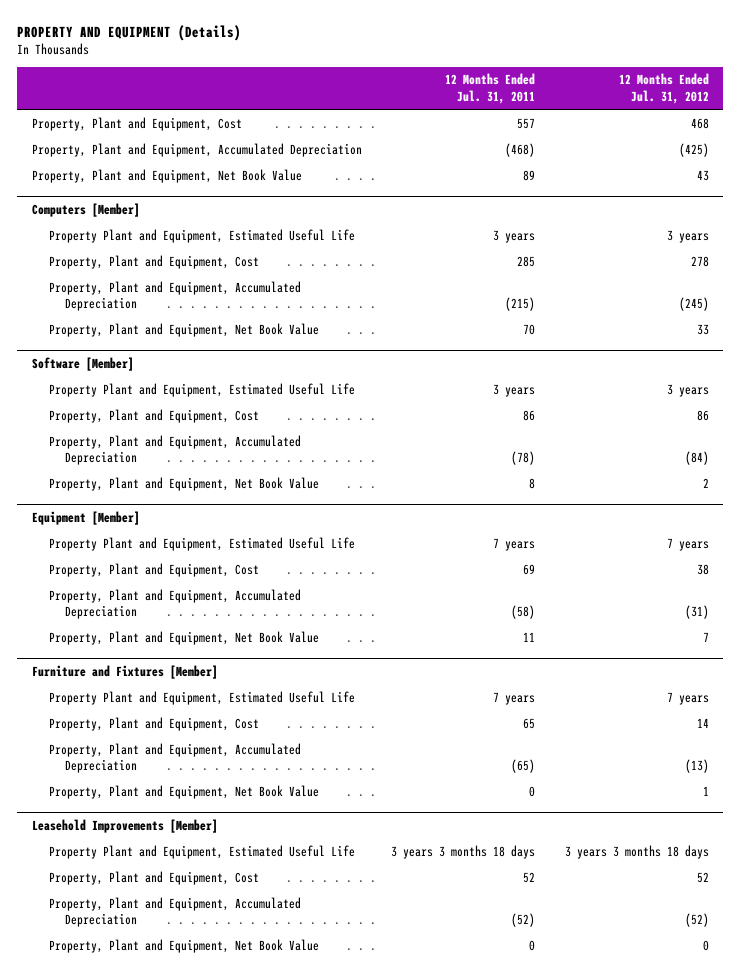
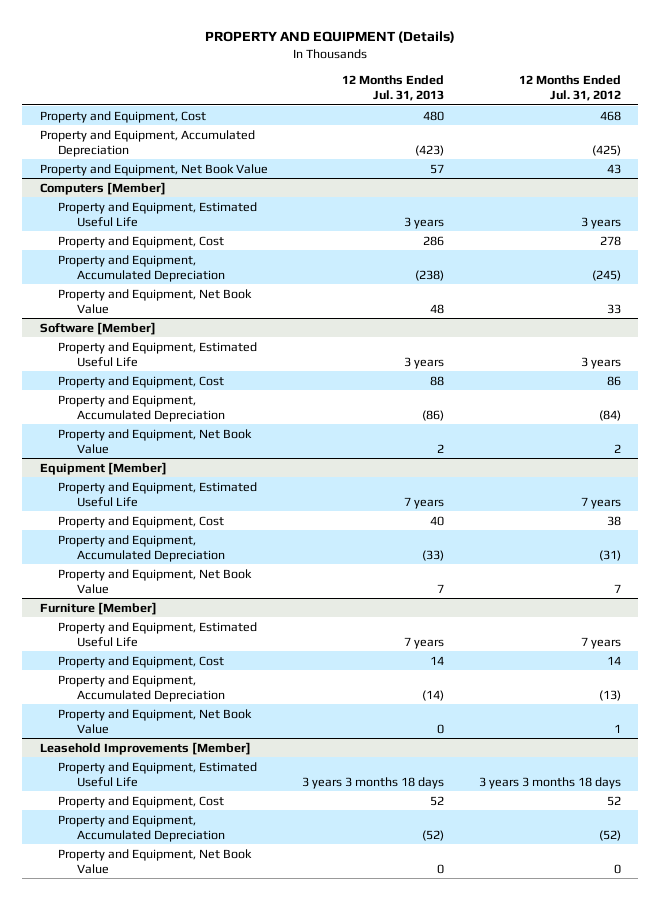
- | 12 Months Ended Jul. 31, 2011 | 12 Months Ended Jul. 31, 2012
+ | 12 Months Ended Jul. 31, 2013 | 12 Months Ended Jul. 31, 2012
- Property, Plant and Equipment, Cost | 557 | 468
- Property, Plant and Equipment, Accumulated Depreciation | (468) | (425)
- Property, Plant and Equipment, Net Book Value | 89 | 43
+ Property and Equipment, Cost | 480 | 468
+ Property and Equipment, Accumulated Depreciation | (423) | (425)
+ Property and Equipment, Net Book Value | 57 | 43
@ Computers [Member]
- Property Plant and Equipment, Estimated Useful Life | 3 years | 3 years
- Property, Plant and Equipment, Cost | 285 | 278
- Property, Plant and Equipment, Accumulated Depreciation | (215) | (245)
- Property, Plant and Equipment, Net Book Value | 70 | 33
+ Property and Equipment, Estimated Useful Life | 3 years | 3 years
+ Property and Equipment, Cost | 286 | 278
+ Property and Equipment, Accumulated Depreciation | (238) | (245)
+ Property and Equipment, Net Book Value | 48 | 33
@ Software [Member]
- Property Plant and Equipment, Estimated Useful Life | 3 years | 3 years
- Property, Plant and Equipment, Cost | 86 | 86
- Property, Plant and Equipment, Accumulated Depreciation | (78) | (84)
- Property, Plant and Equipment, Net Book Value | 8 | 2
+ Property and Equipment, Estimated Useful Life | 3 years | 3 years
+ Property and Equipment, Cost | 88 | 86
+ Property and Equipment, Accumulated Depreciation | (86) | (84)
+ Property and Equipment, Net Book Value | 2 | 2
@ Equipment [Member]
- Property Plant and Equipment, Estimated Useful Life | 7 years | 7 years
- Property, Plant and Equipment, Cost | 69 | 38
- Property, Plant and Equipment, Accumulated Depreciation | (58) | (31)
- Property, Plant and Equipment, Net Book Value | 11 | 7
- Furniture and Fixtures [Member]
- Property Plant and Equipment, Estimated Useful Life | 7 years | 7 years
- Property, Plant and Equipment, Cost | 65 | 14
- Property, Plant and Equipment, Accumulated Depreciation | (65) | (13)
- Property, Plant and Equipment, Net Book Value | 0 | 1
@ Equipment [Member]
+ Property and Equipment, Estimated Useful Life | 7 years | 7 years
+ Property and Equipment, Cost | 40 | 38
+ Property and Equipment, Accumulated Depreciation | (33) | (31)
+ Property and Equipment, Net Book Value | 7 | 7
+ Furniture [Member]
+ Property and Equipment, Estimated Useful Life | 7 years | 7 years
+ Property and Equipment, Cost | 14 | 14
+ Property and Equipment, Accumulated Depreciation | (14) | (13)
+ Property and Equipment, Net Book Value | 0 | 1
@ Leasehold Improvements [Member]
- Property Plant and Equipment, Estimated Useful Life | 3 years 3 months 18 days | 3 years 3 months 18 days
- Property, Plant and Equipment, Cost | 52 | 52
- Property, Plant and Equipment, Accumulated Depreciation | (52) | (52)
- Property, Plant and Equipment, Net Book Value | 0 | 0
+ Property and Equipment, Estimated Useful Life | 3 years 3 months 18 days | 3 years 3 months 18 days
+ Property and Equipment, Cost | 52 | 52
+ Property and Equipment, Accumulated Depreciation | (52) | (52)
+ Property and Equipment, Net Book Value | 0 | 0

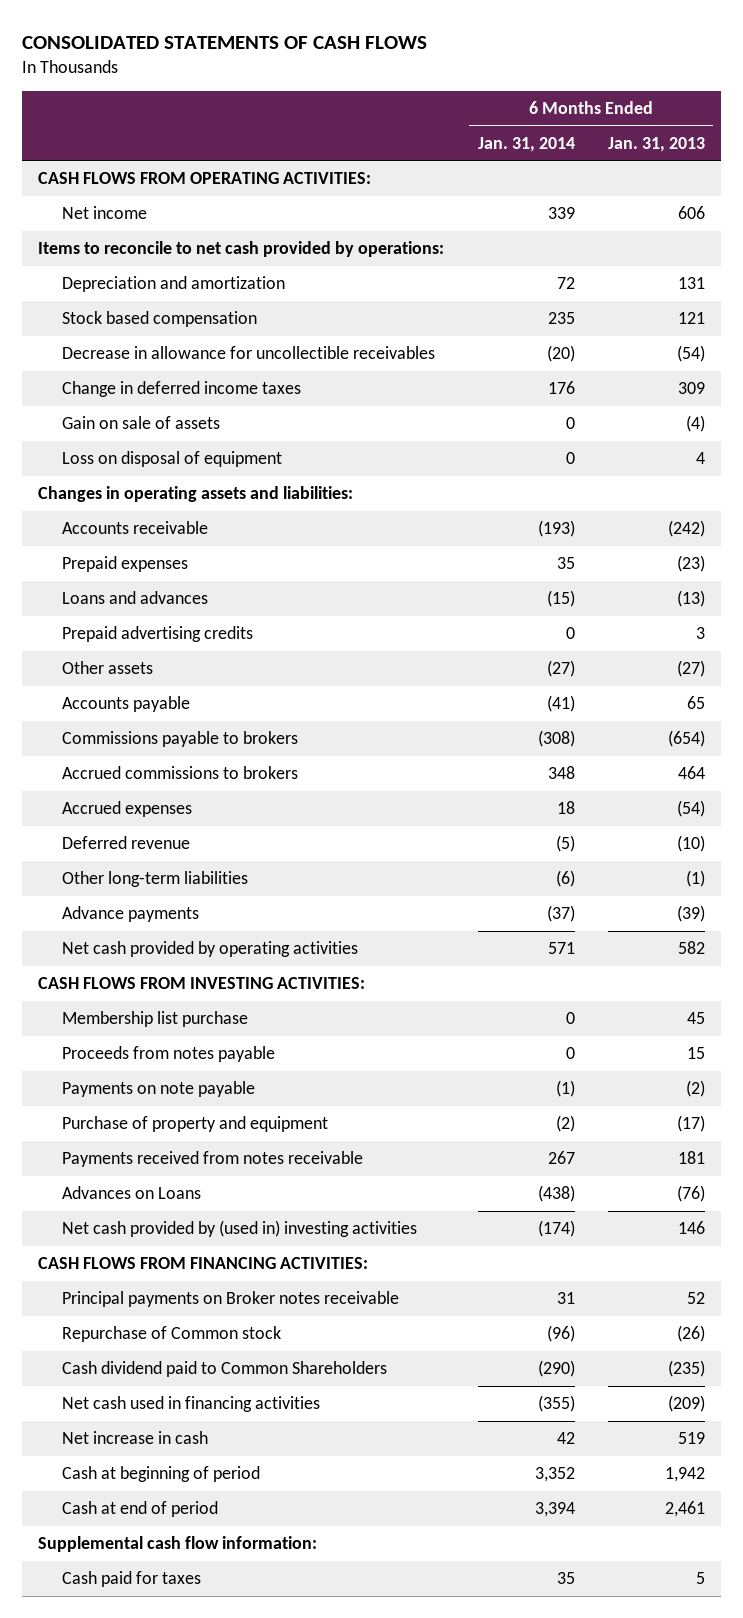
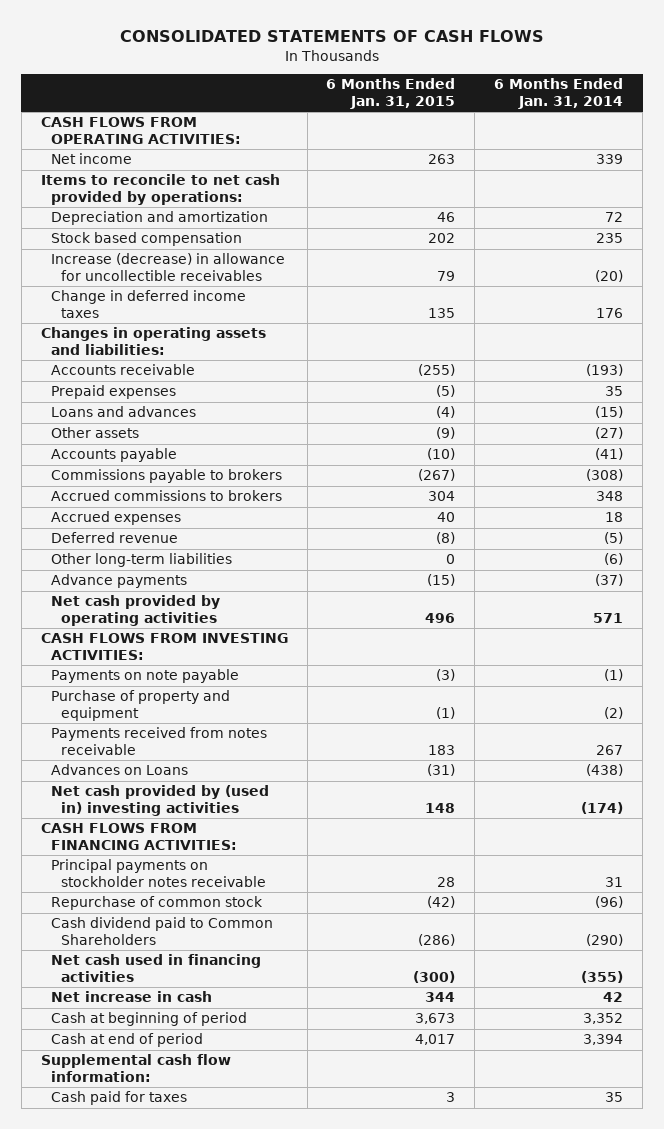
- | 6 Months Ended Jan. 31, 2014 | 6 Months Ended Jan. 31, 2013
+ | 6 Months Ended Jan. 31, 2015 | 6 Months Ended Jan. 31, 2014
- Decrease in allowance for uncollectible receivables | (20) | (54)
+ Increase (decrease) in allowance for uncollectible receivables | 79 | (20)
- Gain on sale of assets | 0 | (4)
- Loss on disposal of equipment | 0 | 4
- Prepaid advertising credits | 0 | 3
- Membership list purchase | 0 | 45
- Proceeds from notes payable | 0 | 15
- Principal payments on Broker notes receivable | 31 | 52
- Repurchase of Common stock | (96) | (26)
+ Principal payments on stockholder notes receivable | 28 | 31
+ Repurchase of common stock | (42) | (96)

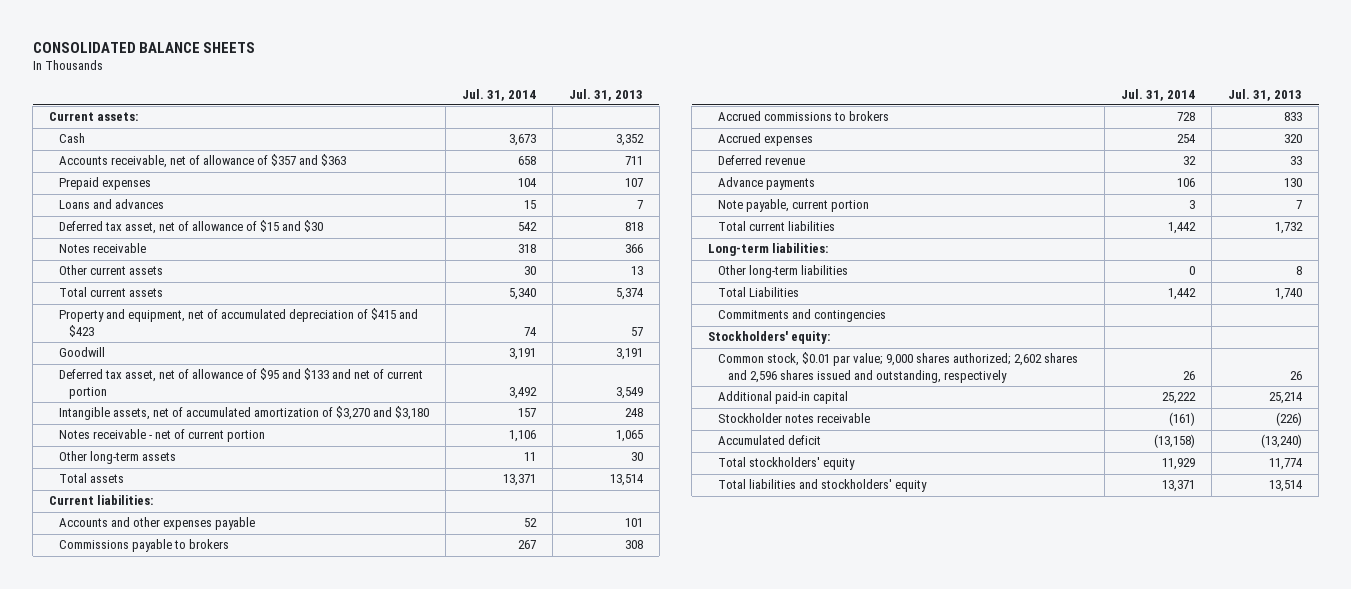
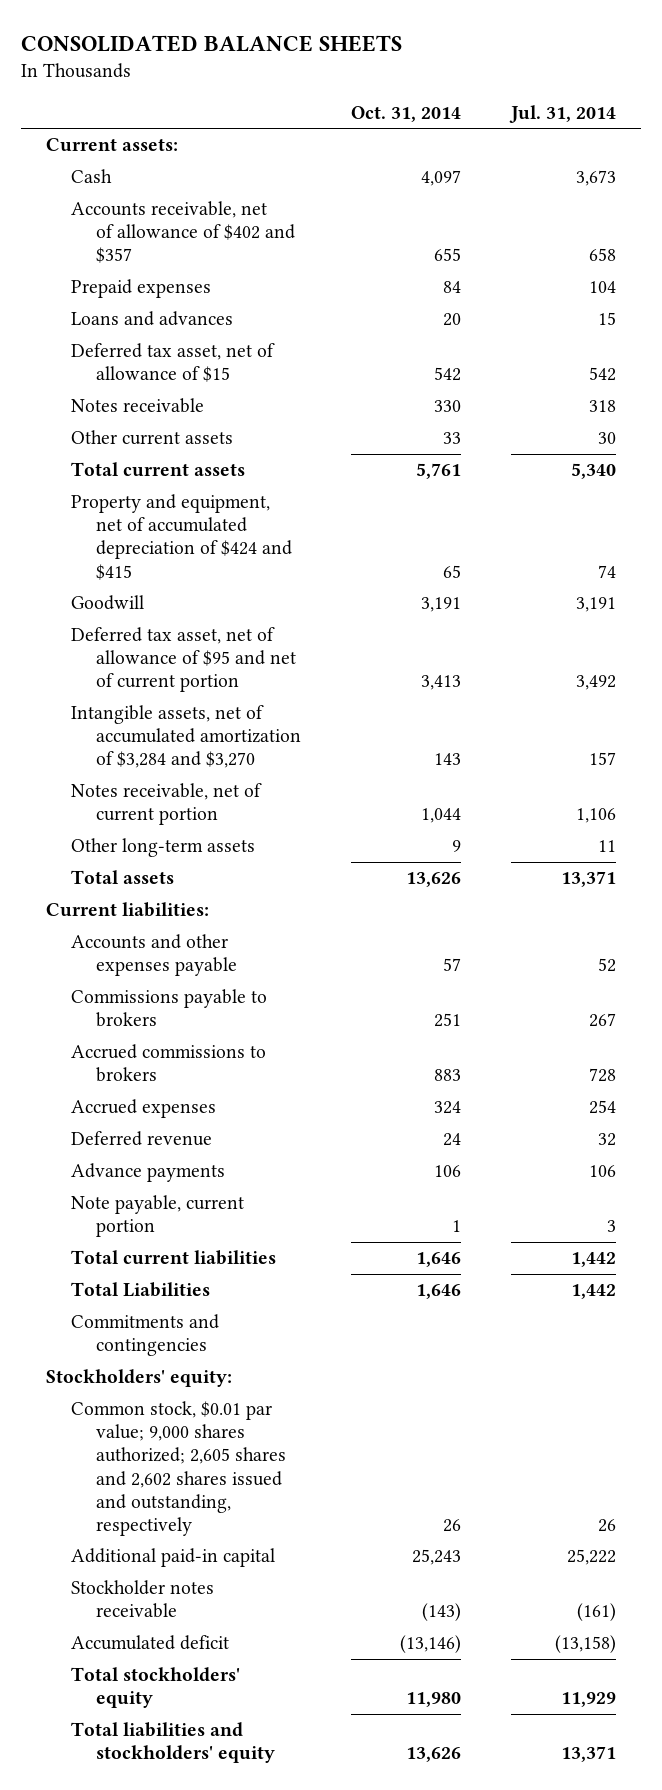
- | Jul. 31, 2014 | Jul. 31, 2013
+ | Oct. 31, 2014 | Jul. 31, 2014
- Accounts receivable, net of allowance of $357 and $363 | 658 | 711
+ Accounts receivable, net of allowance of $402 and $357 | 655 | 658
- Deferred tax asset, net of allowance of $15 and $30 | 542 | 818
+ Deferred tax asset, net of allowance of $15 | 542 | 542
- Property and equipment, net of accumulated depreciation of $415 and $423 | 74 | 57
+ Property and equipment, net of accumulated depreciation of $424 and $415 | 65 | 74
- Deferred tax asset, net of allowance of $95 and $133 and net of current portion | 3,492 | 3,549
- Intangible assets, net of accumulated amortization of $3,270 and $3,180 | 157 | 248
- Notes receivable - net of current portion | 1,106 | 1,065
+ Deferred tax asset, net of allowance of $95 and net of current portion | 3,413 | 3,492
+ Intangible assets, net of accumulated amortization of $3,284 and $3,270 | 143 | 157
+ Notes receivable, net of current portion | 1,044 | 1,106
- Long-term liabilities:
- Other long-term liabilities | 0 | 8
- Common stock, $0.01 par value; 9,000 shares authorized; 2,602 shares and 2,596 shares issued and outstanding, respectively | 26 | 26
+ Common stock, $0.01 par value; 9,000 shares authorized; 2,605 shares and 2,602 shares issued and outstanding, respectively | 26 | 26

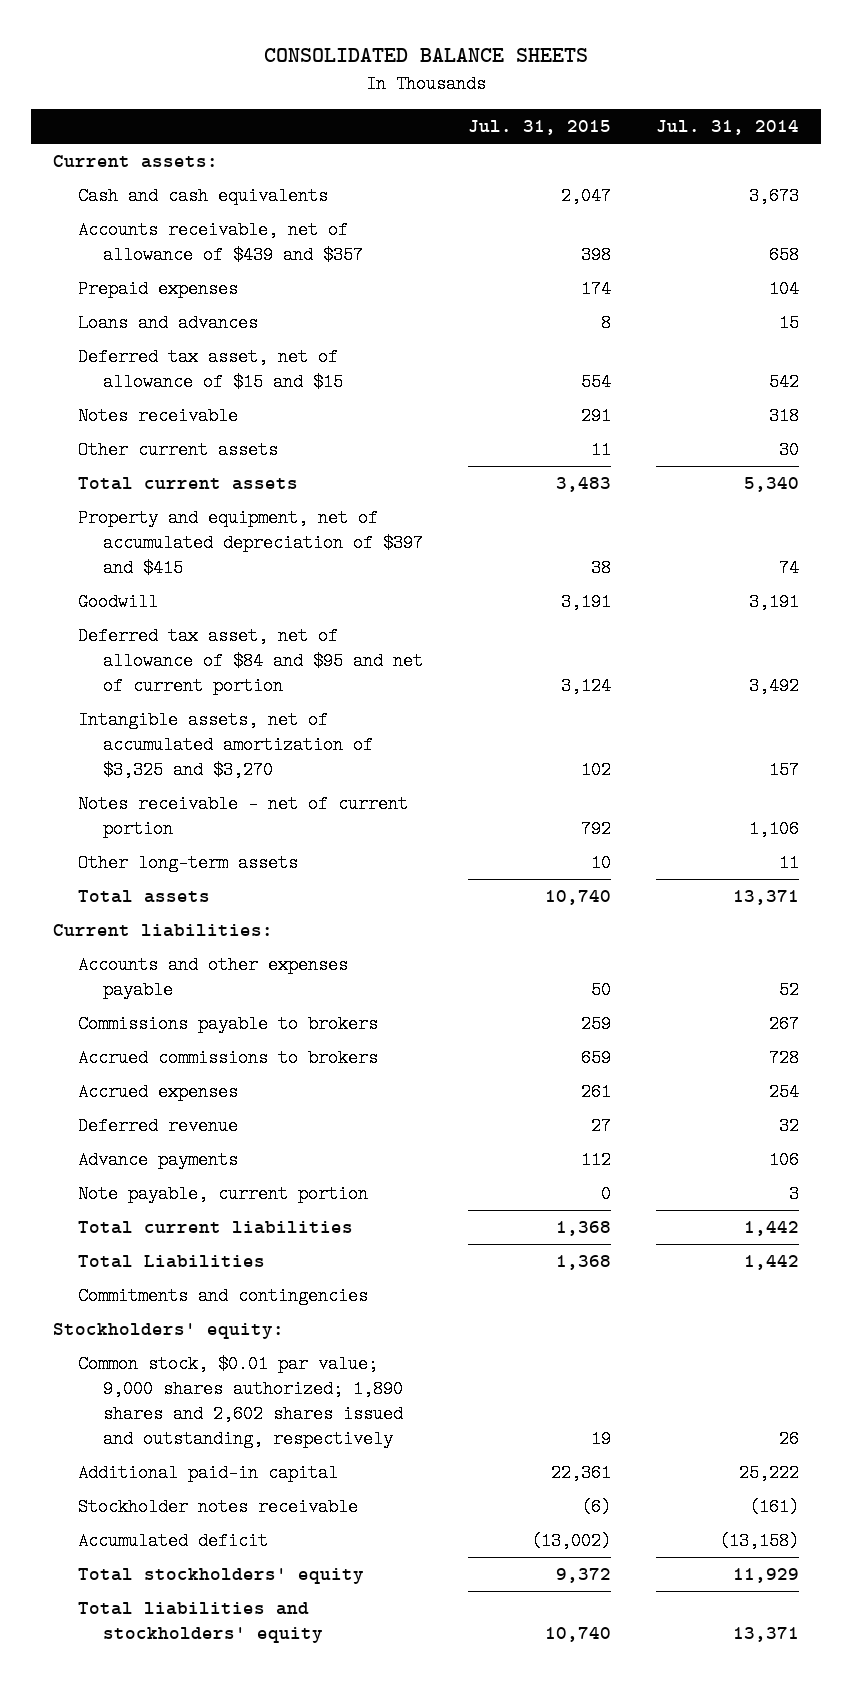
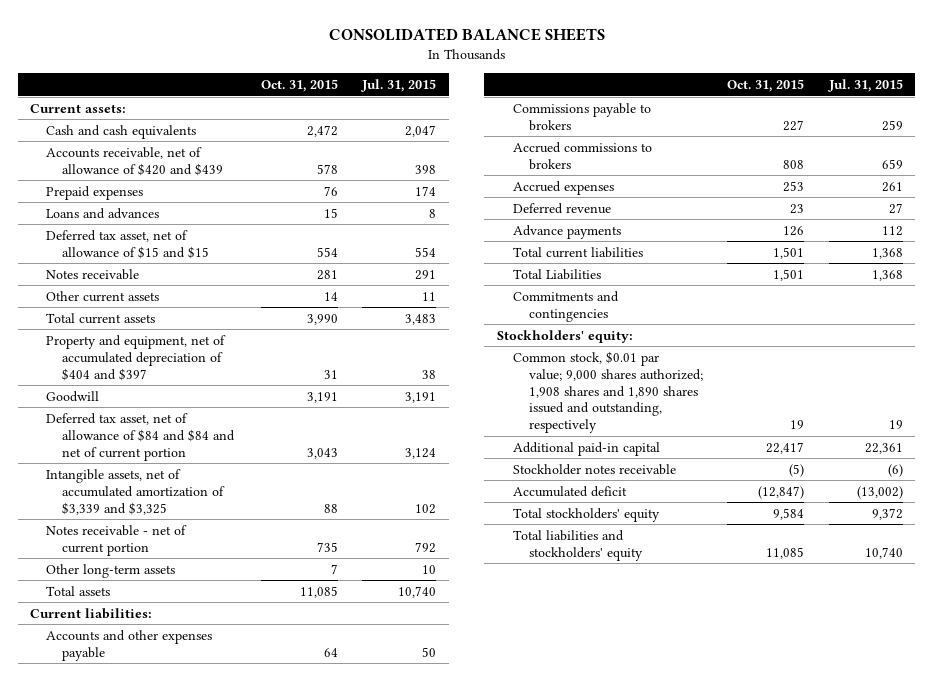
- | Jul. 31, 2015 | Jul. 31, 2014
+ | Oct. 31, 2015 | Jul. 31, 2015
- Accounts receivable, net of allowance of $439 and $357 | 398 | 658
+ Accounts receivable, net of allowance of $420 and $439 | 578 | 398
- Property and equipment, net of accumulated depreciation of $397 and $415 | 38 | 74
+ Property and equipment, net of accumulated depreciation of $404 and $397 | 31 | 38
- Deferred tax asset, net of allowance of $84 and $95 and net of current portion | 3,124 | 3,492
- Intangible assets, net of accumulated amortization of $3,325 and $3,270 | 102 | 157
+ Deferred tax asset, net of allowance of $84 and $84 and net of current portion | 3,043 | 3,124
+ Intangible assets, net of accumulated amortization of $3,339 and $3,325 | 88 | 102
- Note payable, current portion | 0 | 3
- Common stock, $0.01 par value; 9,000 shares authorized; 1,890 shares and 2,602 shares issued and outstanding, respectively | 19 | 26
+ Common stock, $0.01 par value; 9,000 shares authorized; 1,908 shares and 1,890 shares issued and outstanding, respectively | 19 | 19

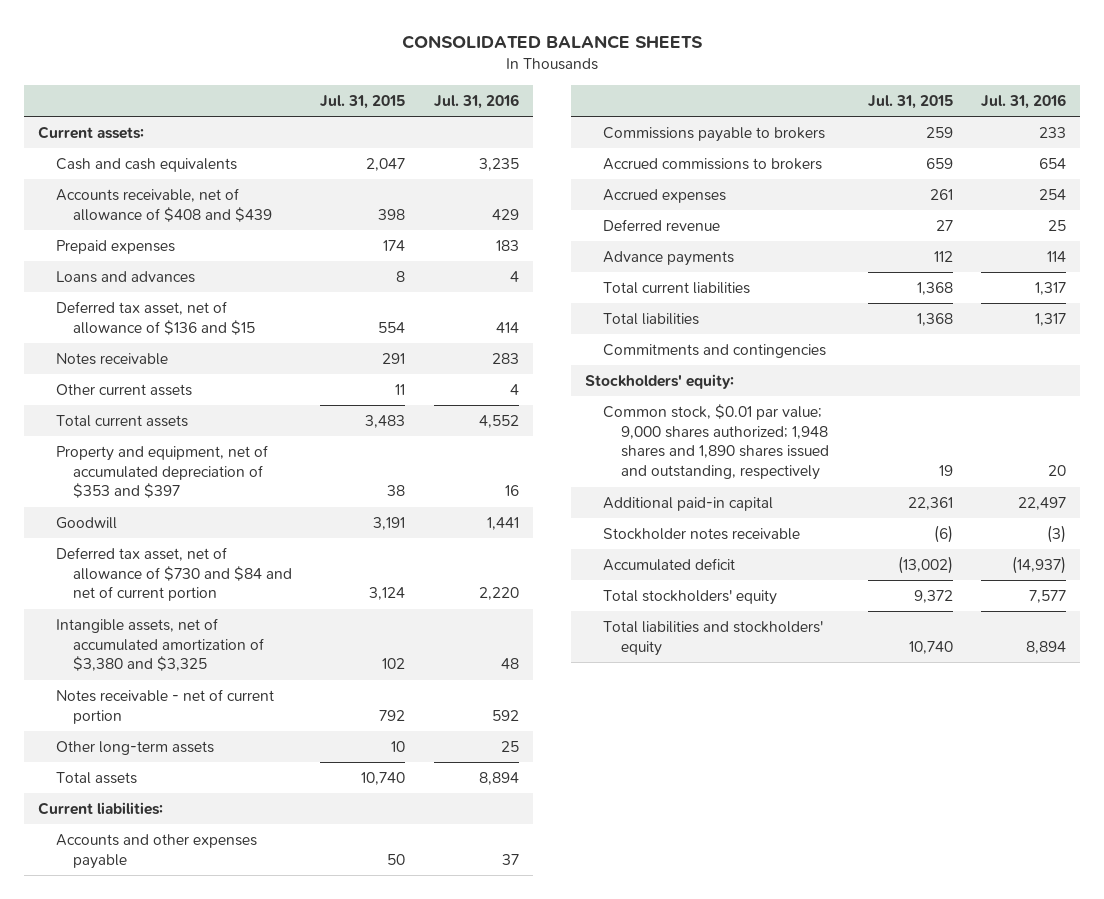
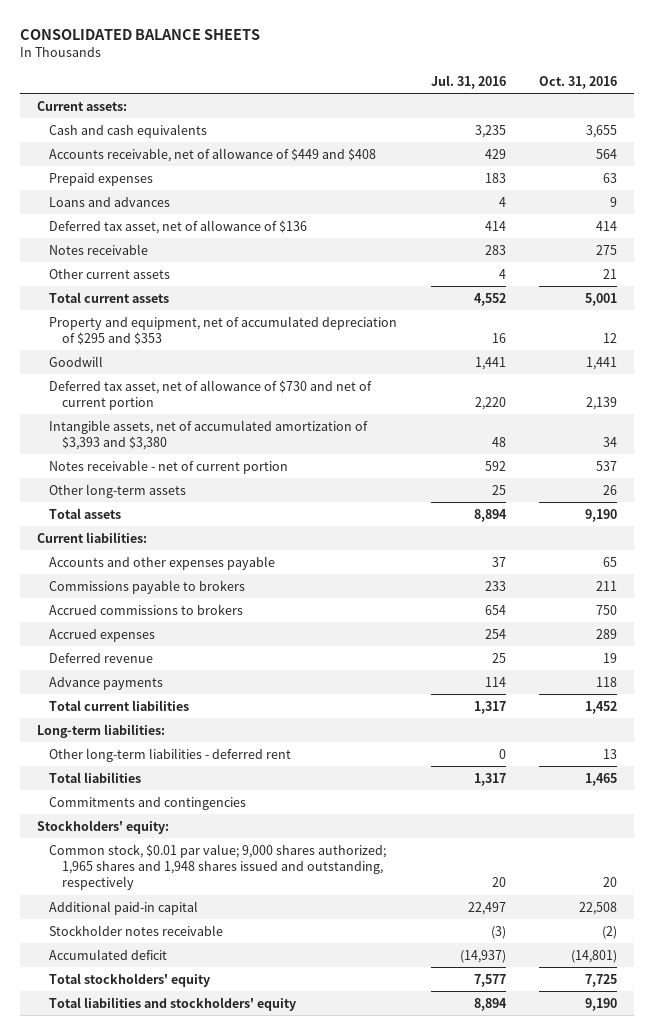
- | Jul. 31, 2015 | Jul. 31, 2016
+ | Jul. 31, 2016 | Oct. 31, 2016
- Accounts receivable, net of allowance of $408 and $439 | 398 | 429
+ Accounts receivable, net of allowance of $449 and $408 | 429 | 564
- Deferred tax asset, net of allowance of $136 and $15 | 554 | 414
+ Deferred tax asset, net of allowance of $136 | 414 | 414
- Property and equipment, net of accumulated depreciation of $353 and $397 | 38 | 16
+ Property and equipment, net of accumulated depreciation of $295 and $353 | 16 | 12
- Deferred tax asset, net of allowance of $730 and $84 and net of current portion | 3,124 | 2,220
- Intangible assets, net of accumulated amortization of $3,380 and $3,325 | 102 | 48
+ Deferred tax asset, net of allowance of $730 and net of current portion | 2,220 | 2,139
+ Intangible assets, net of accumulated amortization of $3,393 and $3,380 | 48 | 34
+ Long-term liabilities:
+ Other long-term liabilities - deferred rent | 0 | 13
- Common stock, $0.01 par value; 9,000 shares authorized; 1,948 shares and 1,890 shares issued and outstanding, respectively | 19 | 20
+ Common stock, $0.01 par value; 9,000 shares authorized; 1,965 shares and 1,948 shares issued and outstanding, respectively | 20 | 20

